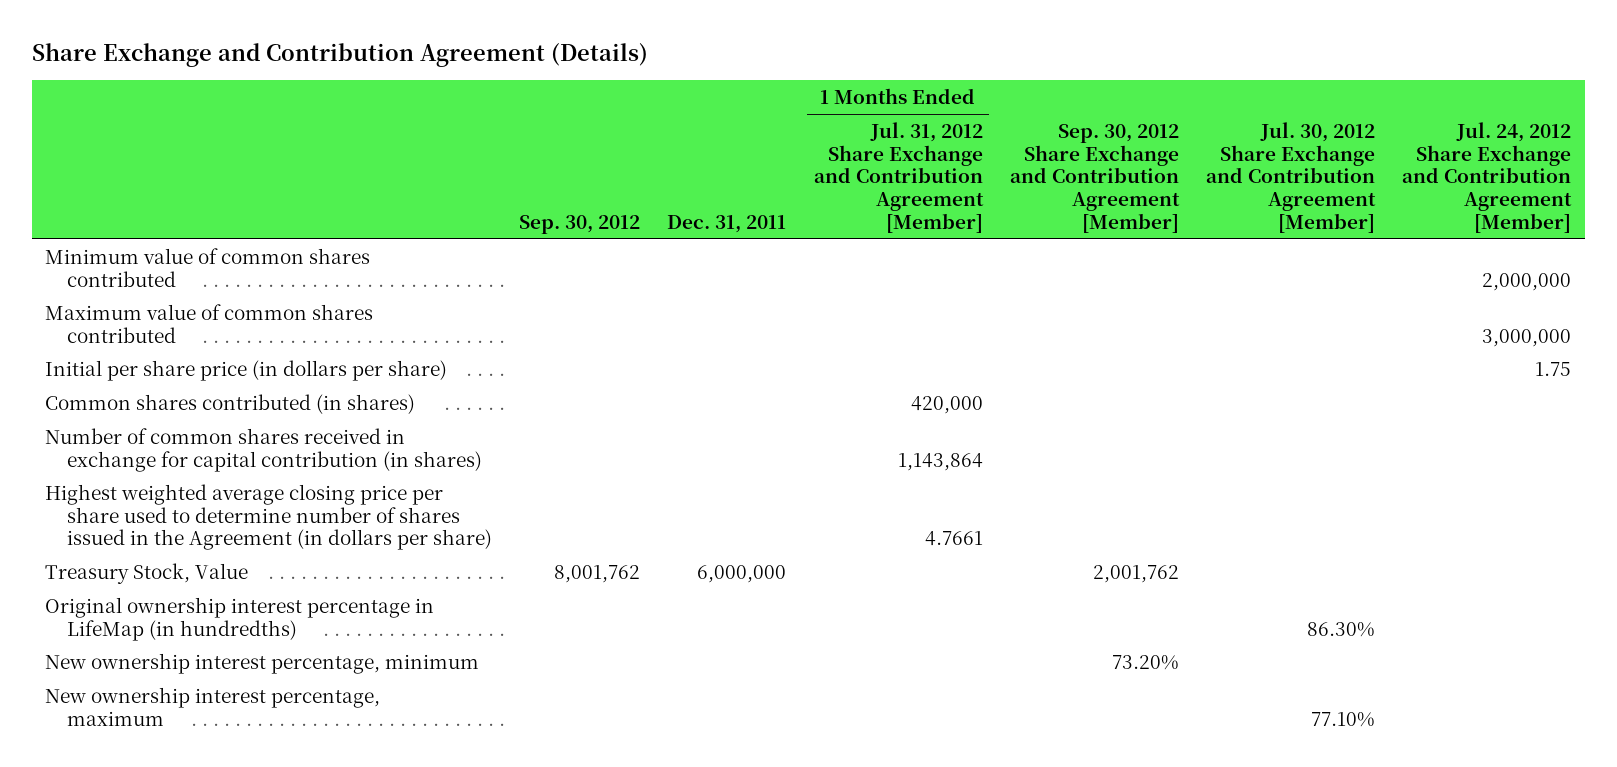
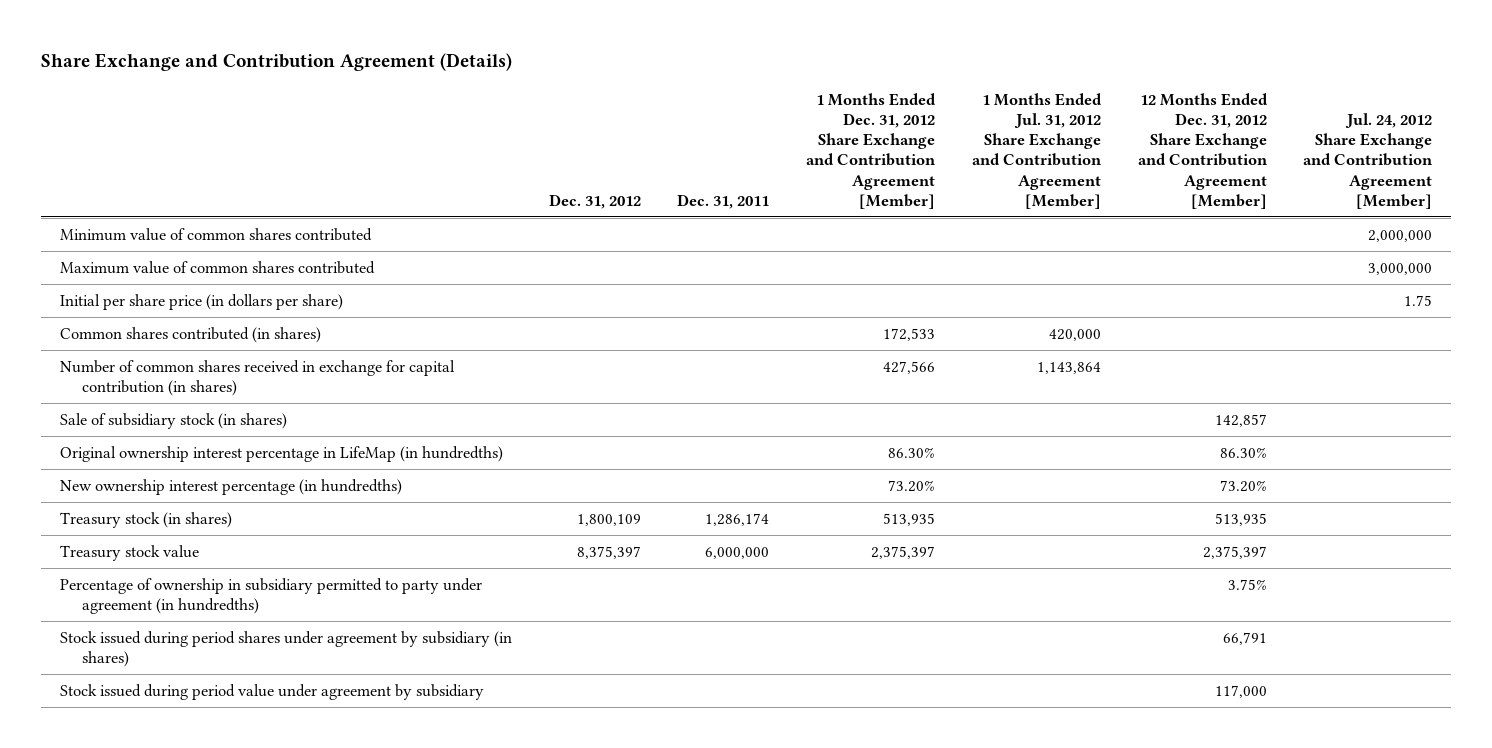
- | Sep. 30, 2012 | Dec. 31, 2011 | 1 Months Ended Jul. 31, 2012 Share Exchange and Contribution Agreement [Member] | Sep. 30, 2012 Share Exchange and Contribution Agreement [Member] | Jul. 30, 2012 Share Exchange and Contribution Agreement [Member] | Jul. 24, 2012 Share Exchange and Contribution Agreement [Member]
+ | Dec. 31, 2012 | Dec. 31, 2011 | 1 Months Ended Dec. 31, 2012 Share Exchange and Contribution Agreement [Member] | 1 Months Ended Jul. 31, 2012 Share Exchange and Contribution Agreement [Member] | 12 Months Ended Dec. 31, 2012 Share Exchange and Contribution Agreement [Member] | Jul. 24, 2012 Share Exchange and Contribution Agreement [Member]
- Highest weighted average closing price per share used to determine number of shares issued in the Agreement (in dollars per share) | | | 4.7661 | | |
- Treasury Stock, Value | 8,001,762 | 6,000,000 | | 2,001,762 | |
+ Sale of subsidiary stock (in shares) | | | | | 142,857 |
- New ownership interest percentage, minimum | | | | 73.20% | |
- New ownership interest percentage, maximum | | | | | 77.10% |
+ New ownership interest percentage (in hundredths) | | | 73.20% | | 73.20% |
+ Treasury stock (in shares) | 1,800,109 | 1,286,174 | 513,935 | | 513,935 |
+ Treasury stock value | 8,375,397 | 6,000,000 | 2,375,397 | | 2,375,397 |
+ Percentage of ownership in subsidiary permitted to party under agreement (in hundredths) | | | | | 3.75% |
+ Stock issued during period shares under agreement by subsidiary (in shares) | | | | | 66,791 |
+ Stock issued during period value under agreement by subsidiary | | | | | 117,000 |

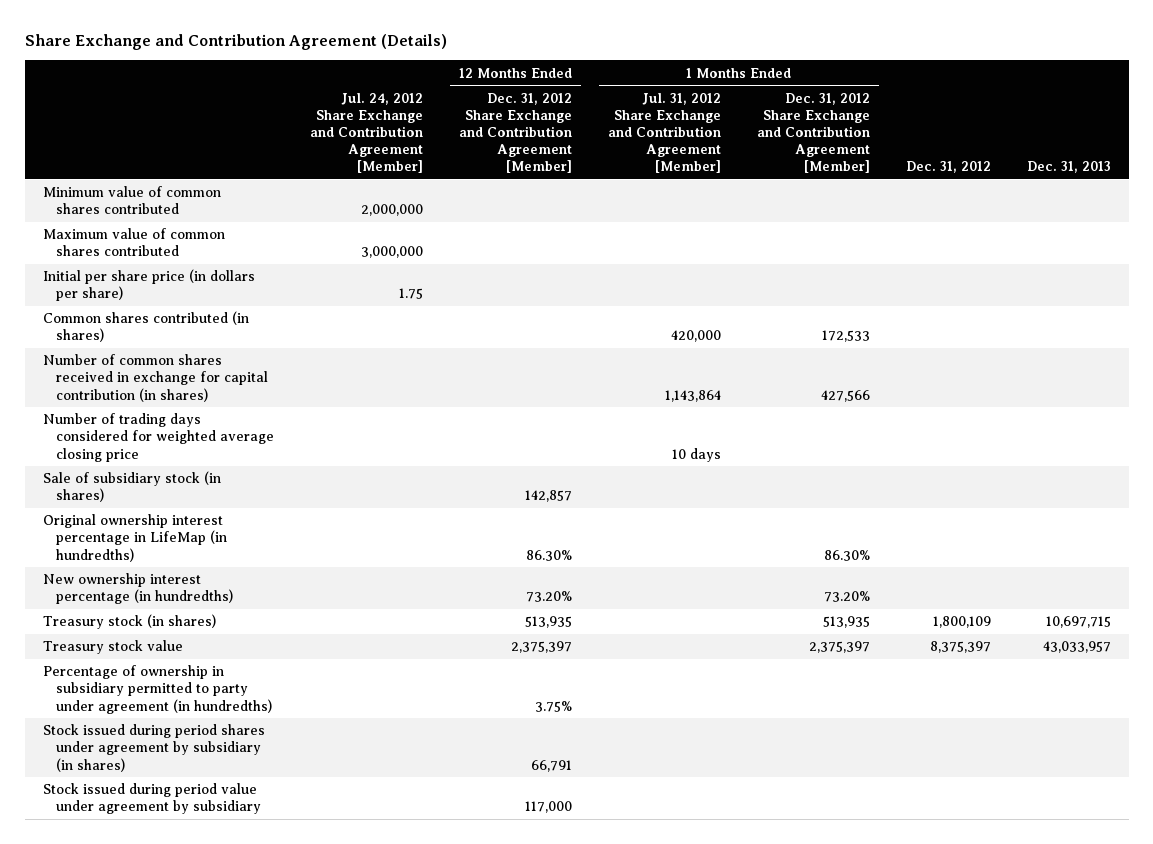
- | Dec. 31, 2012 | Dec. 31, 2011 | 1 Months Ended Dec. 31, 2012 Share Exchange and Contribution Agreement [Member] | 1 Months Ended Jul. 31, 2012 Share Exchange and Contribution Agreement [Member] | 12 Months Ended Dec. 31, 2012 Share Exchange and Contribution Agreement [Member] | Jul. 24, 2012 Share Exchange and Contribution Agreement [Member]
+ | Jul. 24, 2012 Share Exchange and Contribution Agreement [Member] | 12 Months Ended Dec. 31, 2012 Share Exchange and Contribution Agreement [Member] | 1 Months Ended Jul. 31, 2012 Share Exchange and Contribution Agreement [Member] | 1 Months Ended Dec. 31, 2012 Share Exchange and Contribution Agreement [Member] | Dec. 31, 2012 | Dec. 31, 2013
+ Number of trading days considered for weighted average closing price | | | 10 days | | |

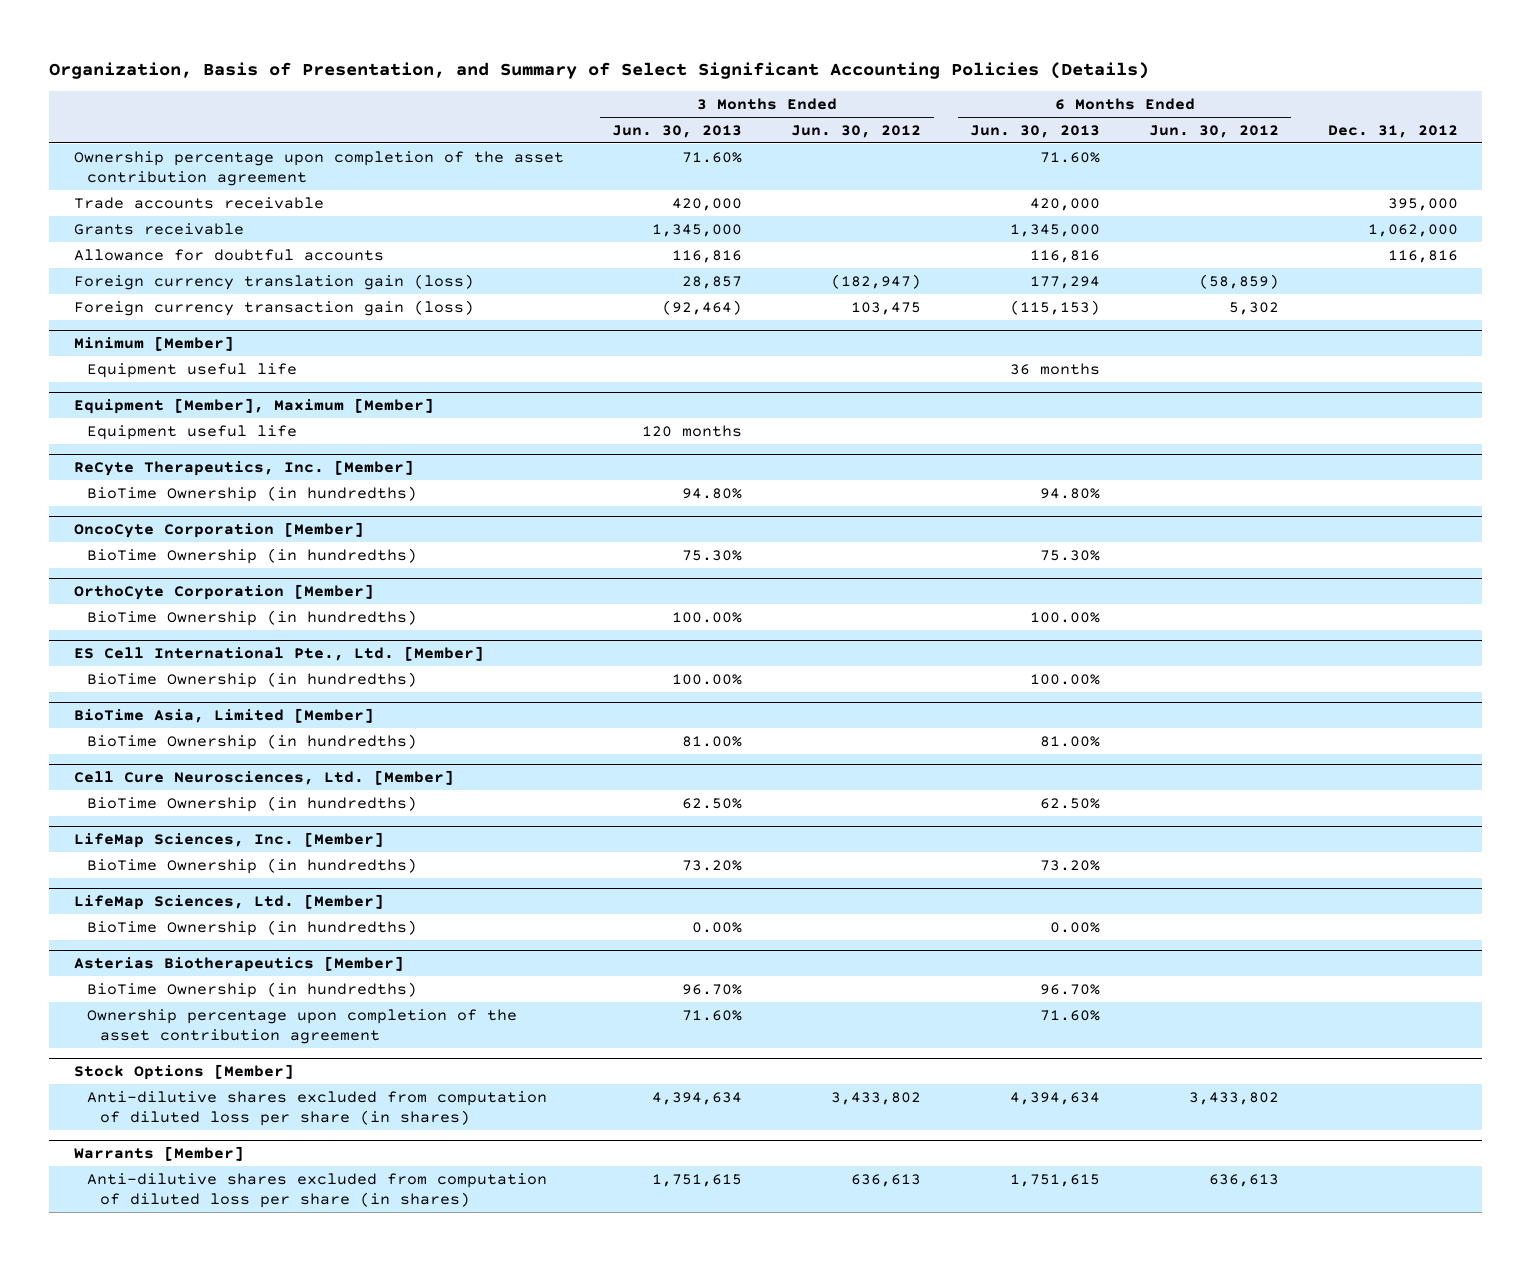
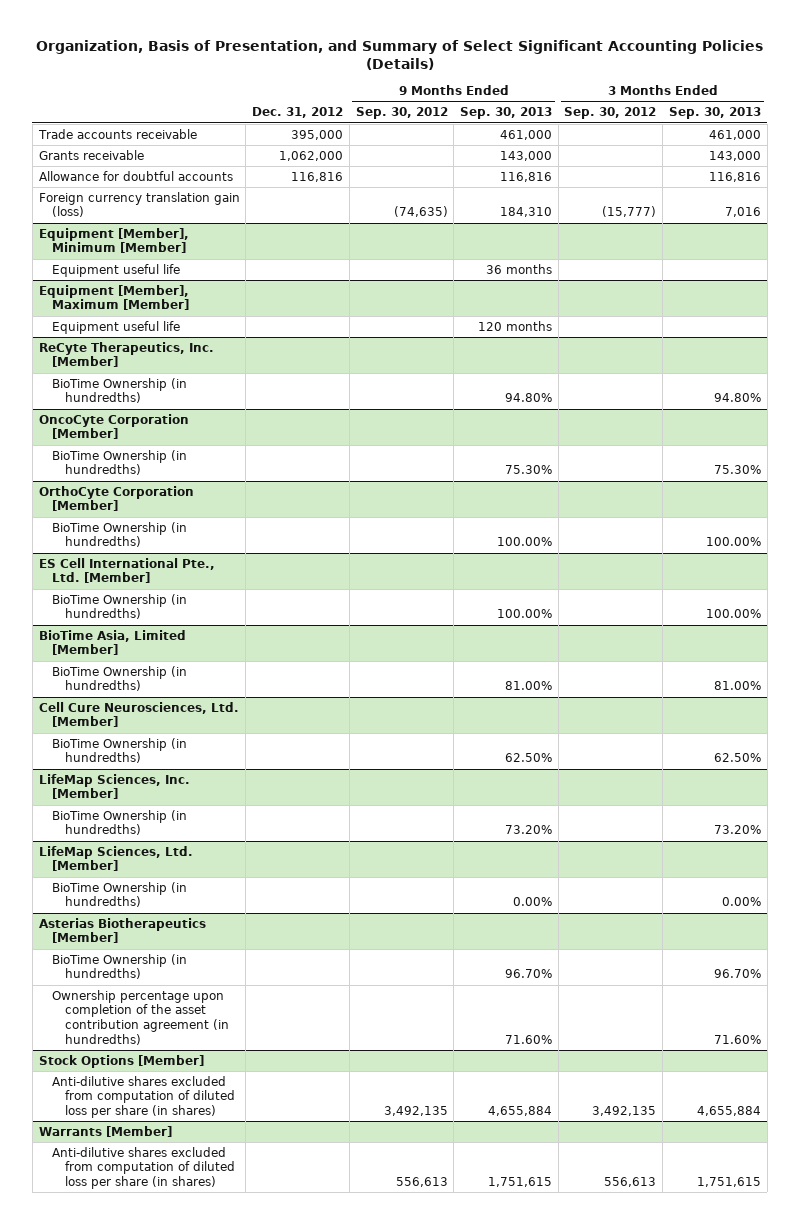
- | 3 Months Ended Jun. 30, 2013 | 3 Months Ended Jun. 30, 2012 | 6 Months Ended Jun. 30, 2013 | 6 Months Ended Jun. 30, 2012 | Dec. 31, 2012
+ | Dec. 31, 2012 | 9 Months Ended Sep. 30, 2012 | 9 Months Ended Sep. 30, 2013 | 3 Months Ended Sep. 30, 2012 | 3 Months Ended Sep. 30, 2013
- Ownership percentage upon completion of the asset contribution agreement | 71.60% | | 71.60% | |
- Foreign currency transaction gain (loss) | (92,464) | 103,475 | (115,153) | 5,302 |
- Minimum [Member]
+ Equipment [Member], Minimum [Member]
@ Asterias Biotherapeutics [Member]
- Ownership percentage upon completion of the asset contribution agreement | 71.60% | | 71.60% | |
+ Ownership percentage upon completion of the asset contribution agreement (in hundredths) | | | 71.60% | | 71.60%

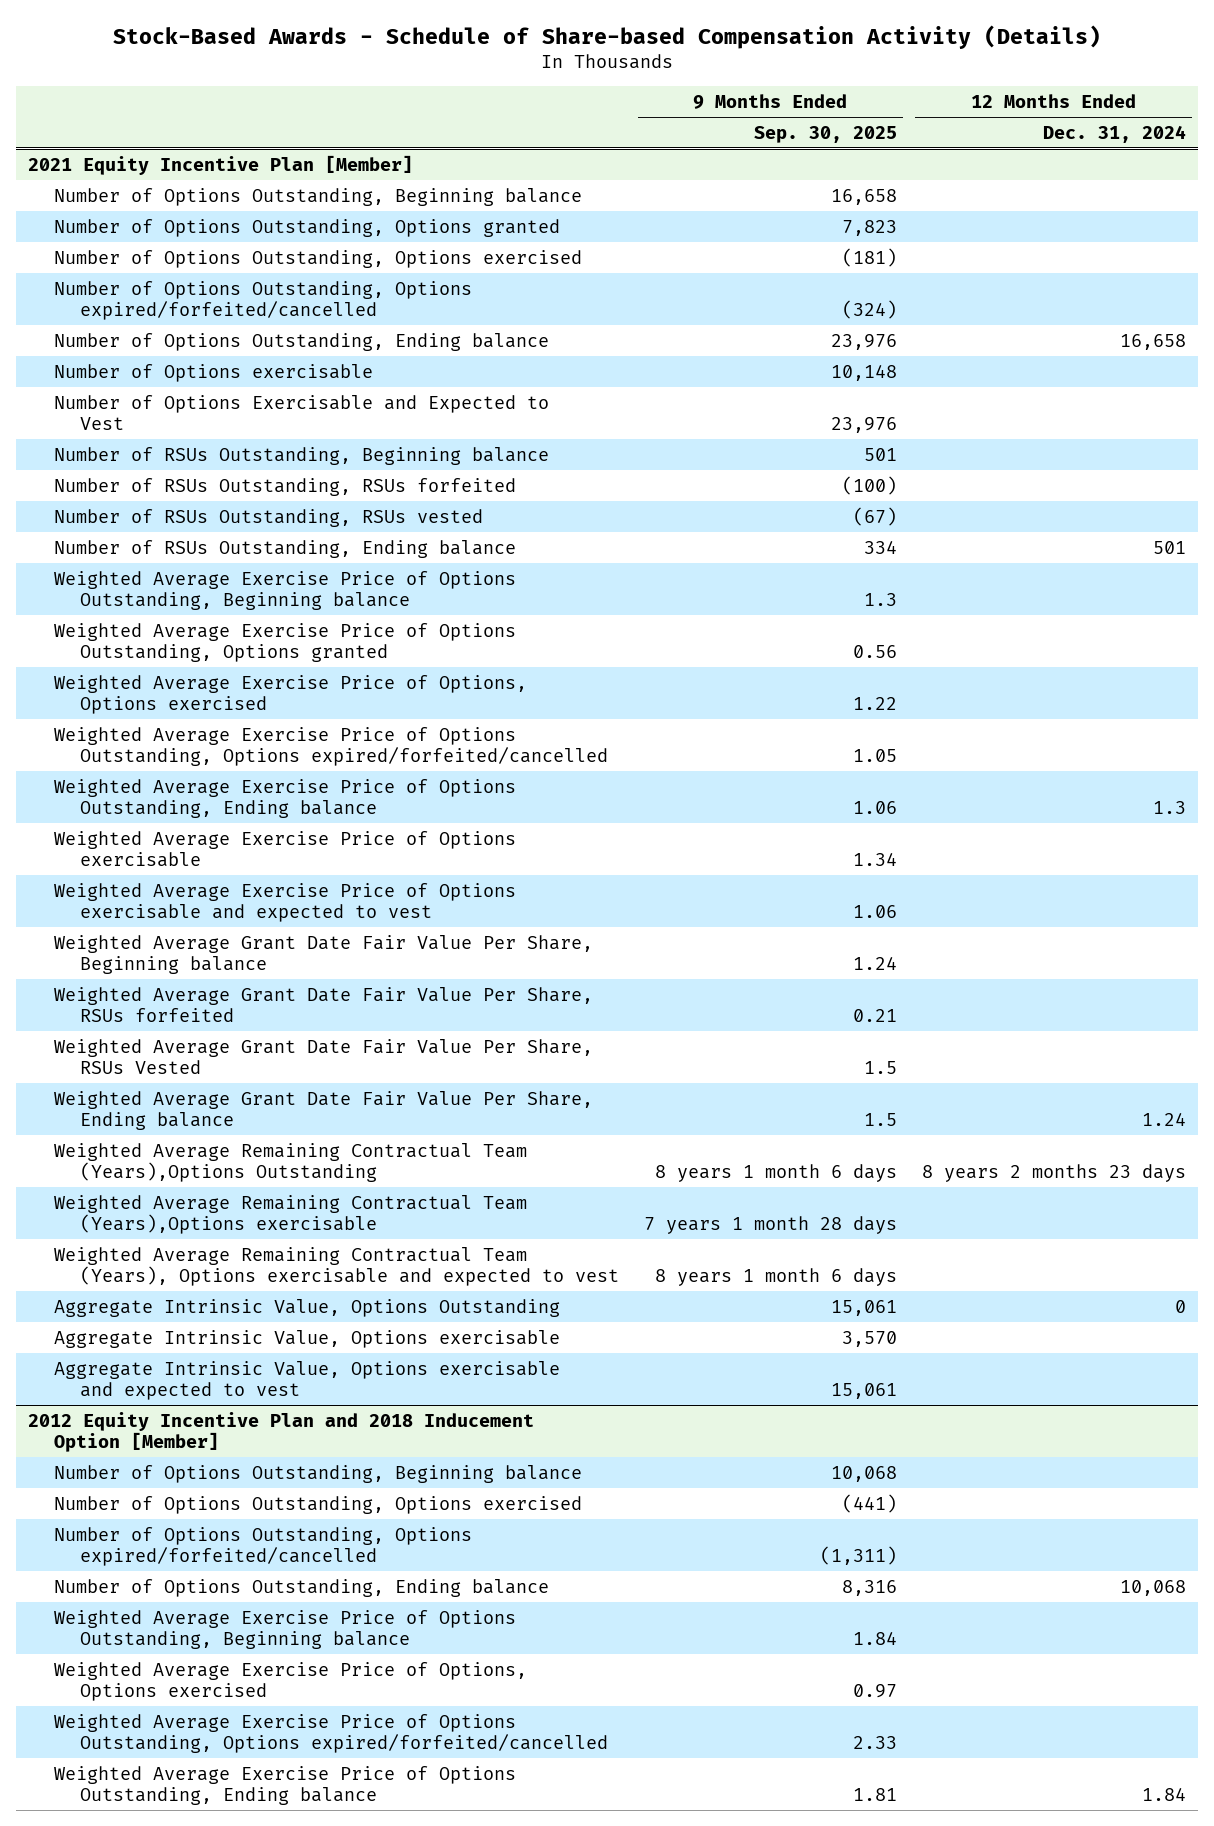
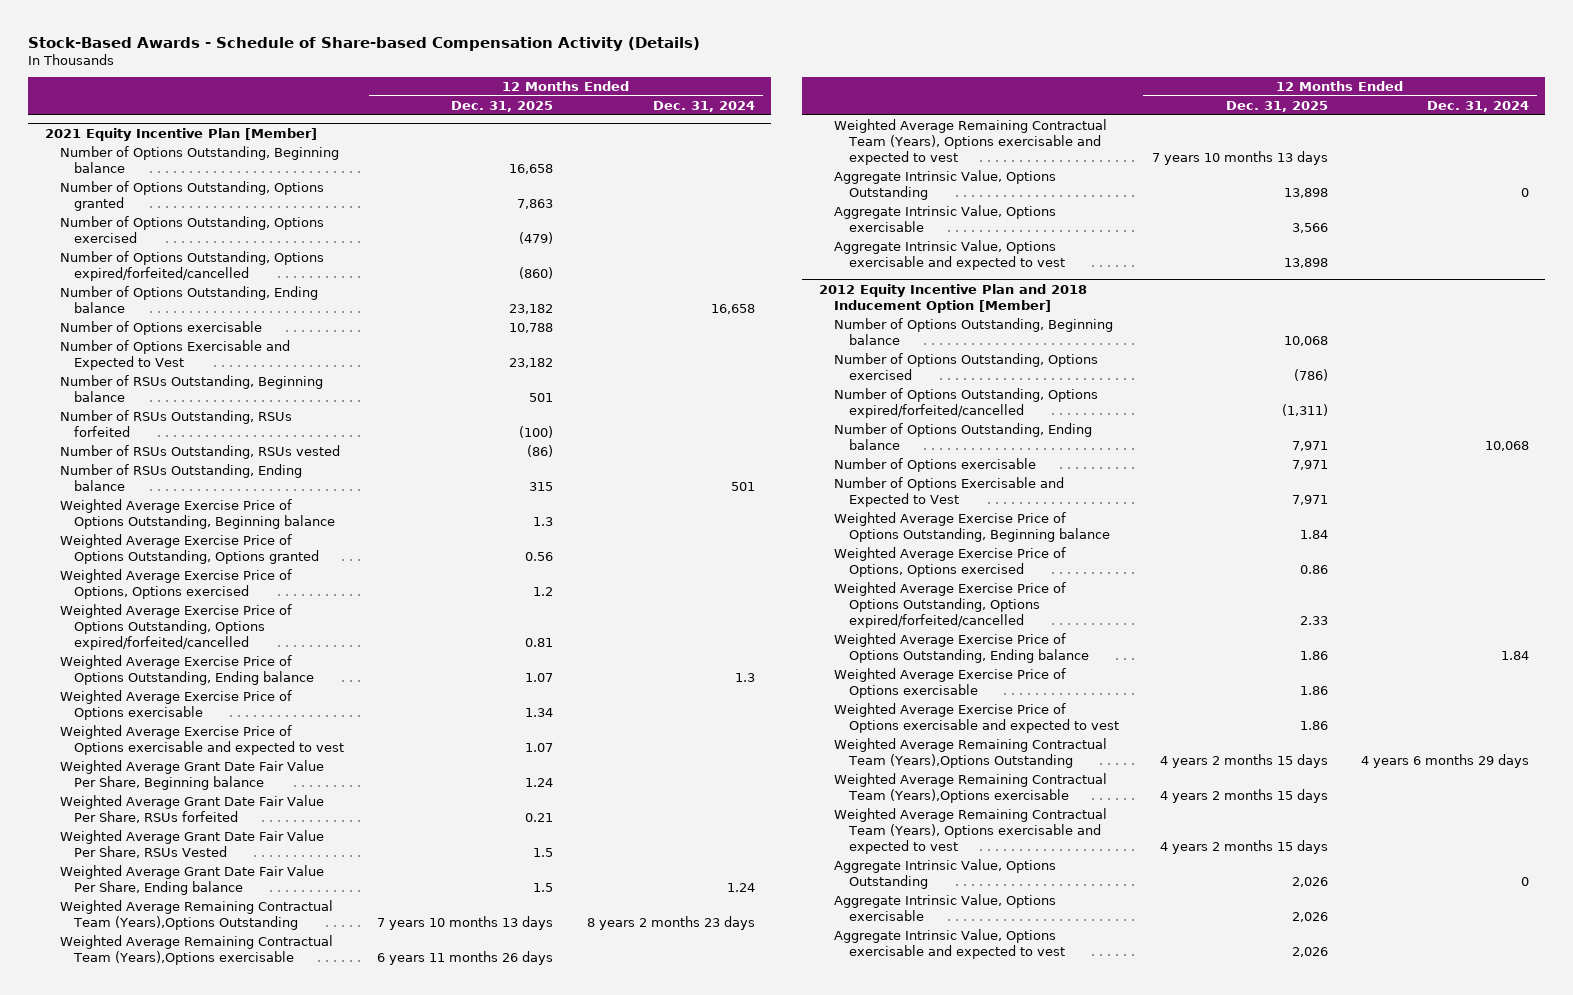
- | 9 Months Ended Sep. 30, 2025 | 12 Months Ended Dec. 31, 2024
+ | 12 Months Ended Dec. 31, 2025 | 12 Months Ended Dec. 31, 2024
@ 2012 Equity Incentive Plan and 2018 Inducement Option [Member]
+ Number of Options exercisable | 7,971 |
+ Number of Options Exercisable and Expected to Vest | 7,971 |
+ Weighted Average Exercise Price of Options exercisable | 1.86 |
+ Weighted Average Exercise Price of Options exercisable and expected to vest | 1.86 |
+ Weighted Average Remaining Contractual Team (Years),Options Outstanding | 4 years 2 months 15 days | 4 years 6 months 29 days
+ Weighted Average Remaining Contractual Team (Years),Options exercisable | 4 years 2 months 15 days |
+ Weighted Average Remaining Contractual Team (Years), Options exercisable and expected to vest | 4 years 2 months 15 days |
+ Aggregate Intrinsic Value, Options Outstanding | 2,026 | 0
+ Aggregate Intrinsic Value, Options exercisable | 2,026 |
+ Aggregate Intrinsic Value, Options exercisable and expected to vest | 2,026 |

